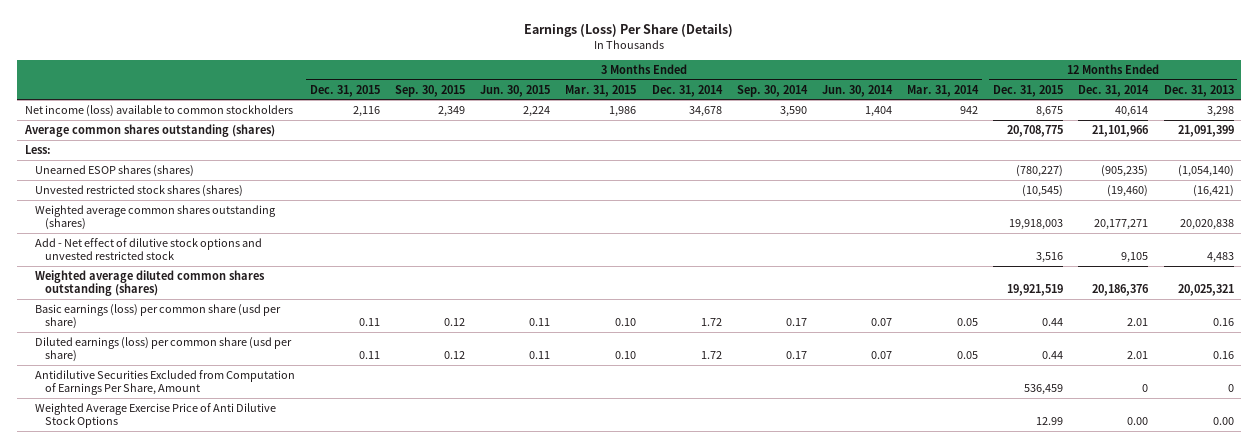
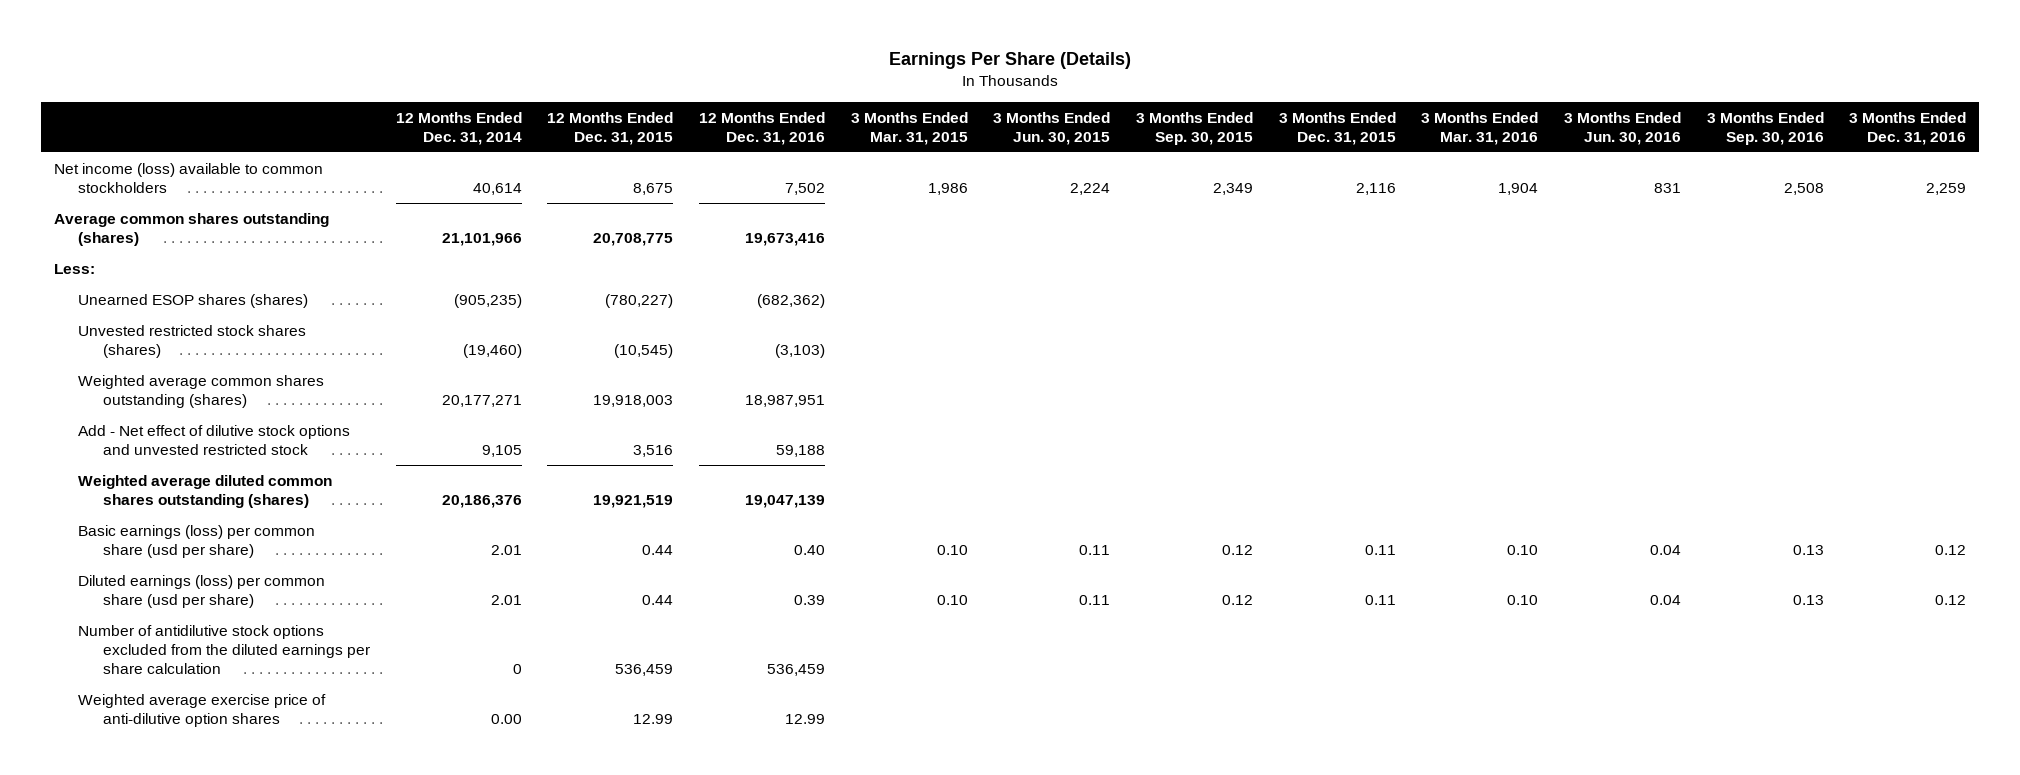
- Earnings (Loss) Per Share (Details)
+ Earnings Per Share (Details)
- | 3 Months Ended Dec. 31, 2015 | 3 Months Ended Sep. 30, 2015 | 3 Months Ended Jun. 30, 2015 | 3 Months Ended Mar. 31, 2015 | 3 Months Ended Dec. 31, 2014 | 3 Months Ended Sep. 30, 2014 | 3 Months Ended Jun. 30, 2014 | 3 Months Ended Mar. 31, 2014 | 12 Months Ended Dec. 31, 2015 | 12 Months Ended Dec. 31, 2014 | 12 Months Ended Dec. 31, 2013
+ | 12 Months Ended Dec. 31, 2014 | 12 Months Ended Dec. 31, 2015 | 12 Months Ended Dec. 31, 2016 | 3 Months Ended Mar. 31, 2015 | 3 Months Ended Jun. 30, 2015 | 3 Months Ended Sep. 30, 2015 | 3 Months Ended Dec. 31, 2015 | 3 Months Ended Mar. 31, 2016 | 3 Months Ended Jun. 30, 2016 | 3 Months Ended Sep. 30, 2016 | 3 Months Ended Dec. 31, 2016
- Antidilutive Securities Excluded from Computation of Earnings Per Share, Amount | | | | | | | | | 536,459 | 0 | 0
- Weighted Average Exercise Price of Anti Dilutive Stock Options | | | | | | | | | 12.99 | 0.00 | 0.00
+ Number of antidilutive stock options excluded from the diluted earnings per share calculation | 0 | 536,459 | 536,459 | | | | | | | |
+ Weighted average exercise price of anti-dilutive option shares | 0.00 | 12.99 | 12.99 | | | | | | | |

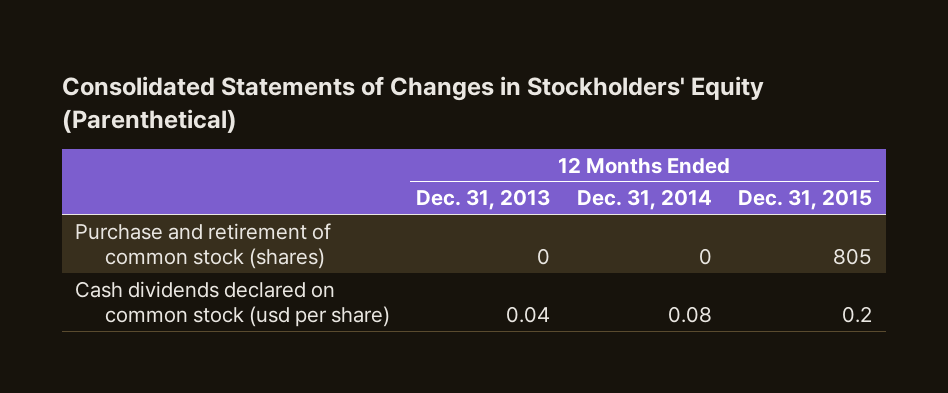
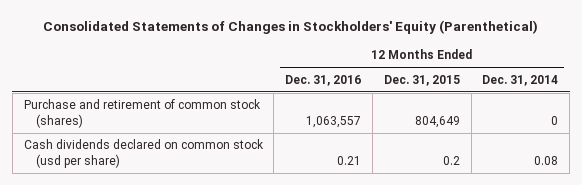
- | 12 Months Ended Dec. 31, 2013 | 12 Months Ended Dec. 31, 2014 | 12 Months Ended Dec. 31, 2015
+ | 12 Months Ended Dec. 31, 2016 | 12 Months Ended Dec. 31, 2015 | 12 Months Ended Dec. 31, 2014
- Purchase and retirement of common stock (shares) | 0 | 0 | 805
+ Purchase and retirement of common stock (shares) | 1,063,557 | 804,649 | 0

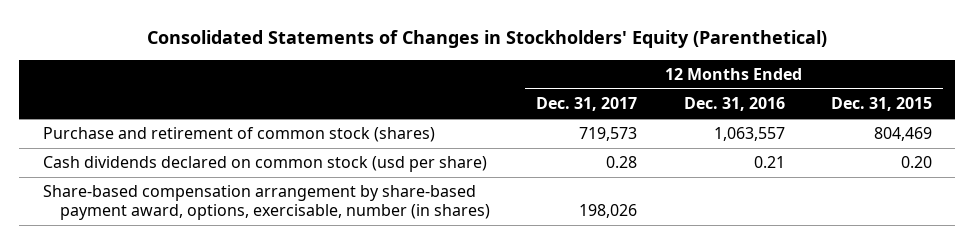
- | 12 Months Ended Dec. 31, 2016 | 12 Months Ended Dec. 31, 2015 | 12 Months Ended Dec. 31, 2014
+ | 12 Months Ended Dec. 31, 2017 | 12 Months Ended Dec. 31, 2016 | 12 Months Ended Dec. 31, 2015
- Purchase and retirement of common stock (shares) | 1,063,557 | 804,649 | 0
- Cash dividends declared on common stock (usd per share) | 0.21 | 0.2 | 0.08
+ Purchase and retirement of common stock (shares) | 719,573 | 1,063,557 | 804,469
+ Cash dividends declared on common stock (usd per share) | 0.28 | 0.21 | 0.20
+ Share-based compensation arrangement by share-based payment award, options, exercisable, number (in shares) | 198,026 | |

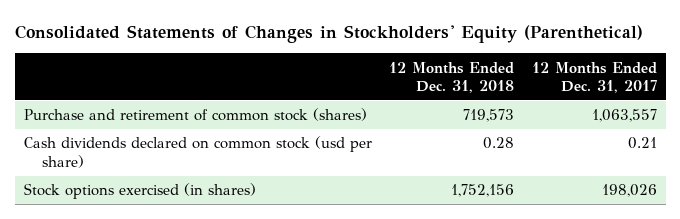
- | 12 Months Ended Dec. 31, 2017 | 12 Months Ended Dec. 31, 2016 | 12 Months Ended Dec. 31, 2015
+ | 12 Months Ended Dec. 31, 2018 | 12 Months Ended Dec. 31, 2017
- Purchase and retirement of common stock (shares) | 719,573 | 1,063,557 | 804,469
- Cash dividends declared on common stock (usd per share) | 0.28 | 0.21 | 0.20
- Share-based compensation arrangement by share-based payment award, options, exercisable, number (in shares) | 198,026 | |
+ Purchase and retirement of common stock (shares) | 719,573 | 1,063,557
+ Cash dividends declared on common stock (usd per share) | 0.28 | 0.21
+ Stock options exercised (in shares) | 1,752,156 | 198,026

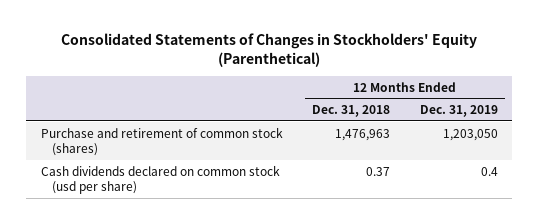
- | 12 Months Ended Dec. 31, 2018 | 12 Months Ended Dec. 31, 2017
+ | 12 Months Ended Dec. 31, 2018 | 12 Months Ended Dec. 31, 2019
- Purchase and retirement of common stock (shares) | 719,573 | 1,063,557
- Cash dividends declared on common stock (usd per share) | 0.28 | 0.21
- Stock options exercised (in shares) | 1,752,156 | 198,026
+ Purchase and retirement of common stock (shares) | 1,476,963 | 1,203,050
+ Cash dividends declared on common stock (usd per share) | 0.37 | 0.4

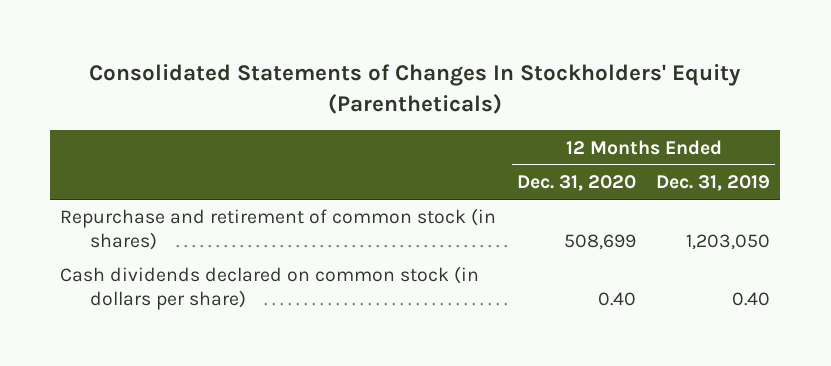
- Consolidated Statements of Changes in Stockholders' Equity (Parenthetical)
+ Consolidated Statements of Changes In Stockholders' Equity (Parentheticals)
- | 12 Months Ended Dec. 31, 2018 | 12 Months Ended Dec. 31, 2019
+ | 12 Months Ended Dec. 31, 2020 | 12 Months Ended Dec. 31, 2019
- Purchase and retirement of common stock (shares) | 1,476,963 | 1,203,050
- Cash dividends declared on common stock (usd per share) | 0.37 | 0.4
+ Repurchase and retirement of common stock (in shares) | 508,699 | 1,203,050
+ Cash dividends declared on common stock (in dollars per share) | 0.40 | 0.40

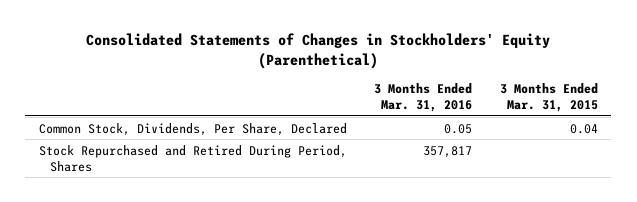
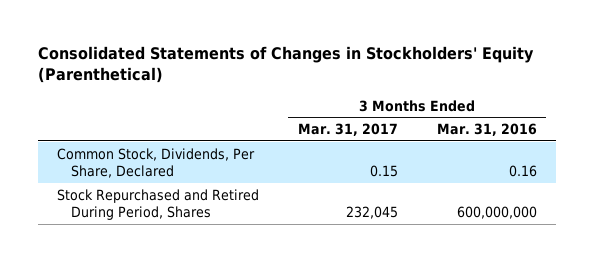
- | 3 Months Ended Mar. 31, 2016 | 3 Months Ended Mar. 31, 2015
+ | 3 Months Ended Mar. 31, 2017 | 3 Months Ended Mar. 31, 2016
- Common Stock, Dividends, Per Share, Declared | 0.05 | 0.04
- Stock Repurchased and Retired During Period, Shares | 357,817 |
+ Common Stock, Dividends, Per Share, Declared | 0.15 | 0.16
+ Stock Repurchased and Retired During Period, Shares | 232,045 | 600,000,000

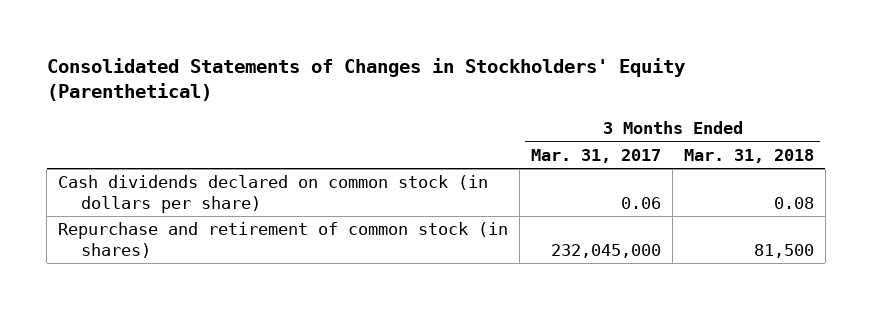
- | 3 Months Ended Mar. 31, 2017 | 3 Months Ended Mar. 31, 2016
+ | 3 Months Ended Mar. 31, 2017 | 3 Months Ended Mar. 31, 2018
- Common Stock, Dividends, Per Share, Declared | 0.15 | 0.16
- Stock Repurchased and Retired During Period, Shares | 232,045 | 600,000,000
+ Cash dividends declared on common stock (in dollars per share) | 0.06 | 0.08
+ Repurchase and retirement of common stock (in shares) | 232,045,000 | 81,500

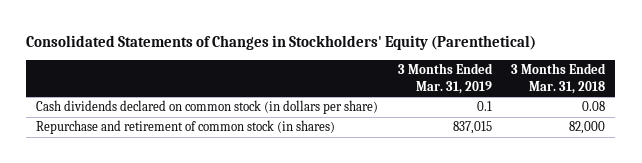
- | 3 Months Ended Mar. 31, 2017 | 3 Months Ended Mar. 31, 2018
+ | 3 Months Ended Mar. 31, 2019 | 3 Months Ended Mar. 31, 2018
- Repurchase and retirement of common stock (in shares) | 232,045,000 | 81,500
+ Repurchase and retirement of common stock (in shares) | 837,015 | 82,000

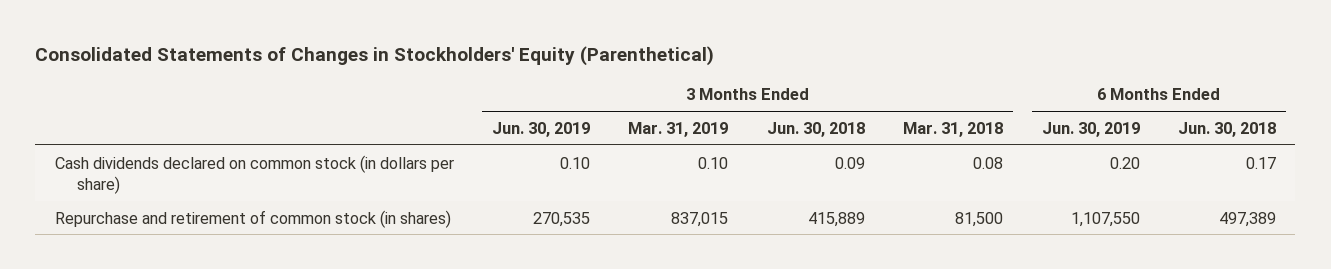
- | 3 Months Ended Mar. 31, 2019 | 3 Months Ended Mar. 31, 2018
+ | 3 Months Ended Jun. 30, 2019 | 3 Months Ended Mar. 31, 2019 | 3 Months Ended Jun. 30, 2018 | 3 Months Ended Mar. 31, 2018 | 6 Months Ended Jun. 30, 2019 | 6 Months Ended Jun. 30, 2018
- Cash dividends declared on common stock (in dollars per share) | 0.1 | 0.08
- Repurchase and retirement of common stock (in shares) | 837,015 | 82,000
+ Cash dividends declared on common stock (in dollars per share) | 0.10 | 0.10 | 0.09 | 0.08 | 0.20 | 0.17
+ Repurchase and retirement of common stock (in shares) | 270,535 | 837,015 | 415,889 | 81,500 | 1,107,550 | 497,389

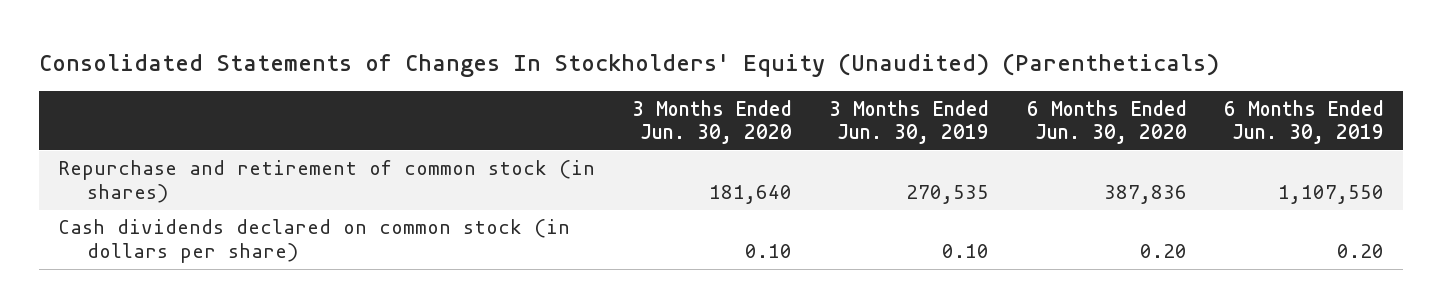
- Consolidated Statements of Changes in Stockholders' Equity (Parenthetical)
+ Consolidated Statements of Changes In Stockholders' Equity (Unaudited) (Parentheticals)
- | 3 Months Ended Jun. 30, 2019 | 3 Months Ended Mar. 31, 2019 | 3 Months Ended Jun. 30, 2018 | 3 Months Ended Mar. 31, 2018 | 6 Months Ended Jun. 30, 2019 | 6 Months Ended Jun. 30, 2018
+ | 3 Months Ended Jun. 30, 2020 | 3 Months Ended Jun. 30, 2019 | 6 Months Ended Jun. 30, 2020 | 6 Months Ended Jun. 30, 2019
moved down: Cash dividends declared on common stock (in dollars per share) | 0.10 | 0.10 | 0.20 | 0.20

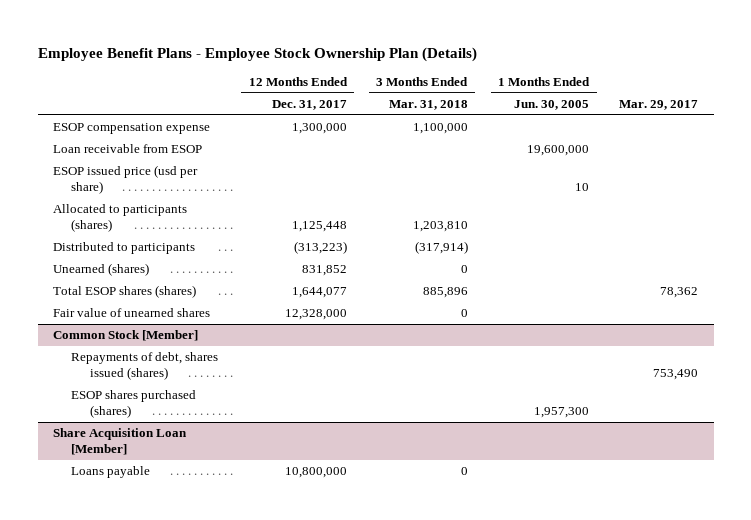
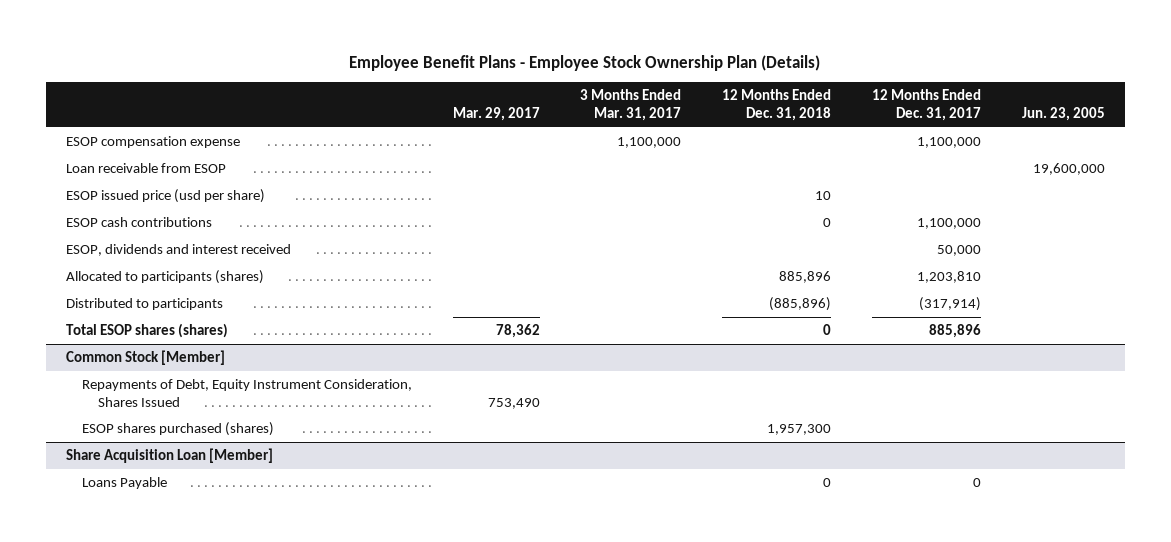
- | 12 Months Ended Dec. 31, 2017 | 3 Months Ended Mar. 31, 2018 | 1 Months Ended Jun. 30, 2005 | Mar. 29, 2017
+ | Mar. 29, 2017 | 3 Months Ended Mar. 31, 2017 | 12 Months Ended Dec. 31, 2018 | 12 Months Ended Dec. 31, 2017 | Jun. 23, 2005
- ESOP compensation expense | 1,300,000 | 1,100,000 | |
+ ESOP compensation expense | | 1,100,000 | | 1,100,000 |
- Allocated to participants (shares) | 1,125,448 | 1,203,810 | |
- Distributed to participants | (313,223) | (317,914) | |
- Unearned (shares) | 831,852 | 0 | |
- Total ESOP shares (shares) | 1,644,077 | 885,896 | | 78,362
- Fair value of unearned shares | 12,328,000 | 0 | |
+ ESOP cash contributions | | | 0 | 1,100,000 |
+ ESOP, dividends and interest received | | | | 50,000 |
+ Allocated to participants (shares) | | | 885,896 | 1,203,810 |
+ Distributed to participants | | | (885,896) | (317,914) |
+ Total ESOP shares (shares) | 78,362 | | 0 | 885,896 |
@ Common Stock [Member]
- Repayments of debt, shares issued (shares) | | | | 753,490
+ Repayments of Debt, Equity Instrument Consideration, Shares Issued | 753,490 | | | |
@ Share Acquisition Loan [Member]
- Loans payable | 10,800,000 | 0 | |
+ Loans Payable | | | 0 | 0 |

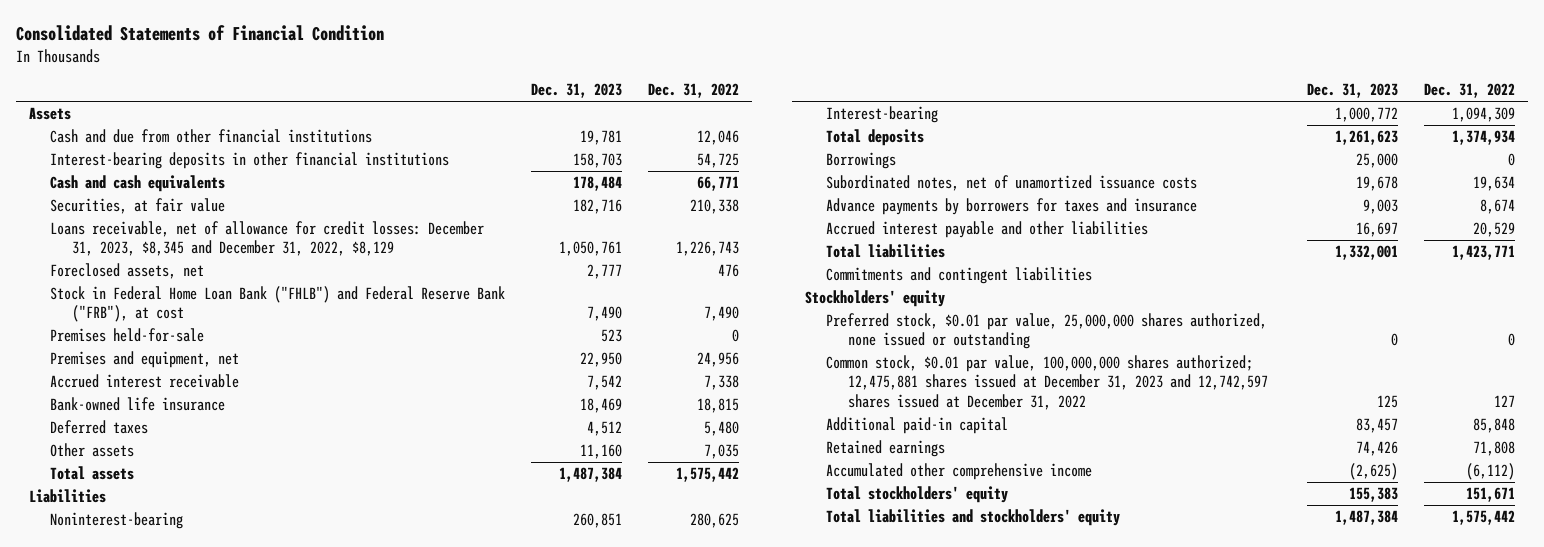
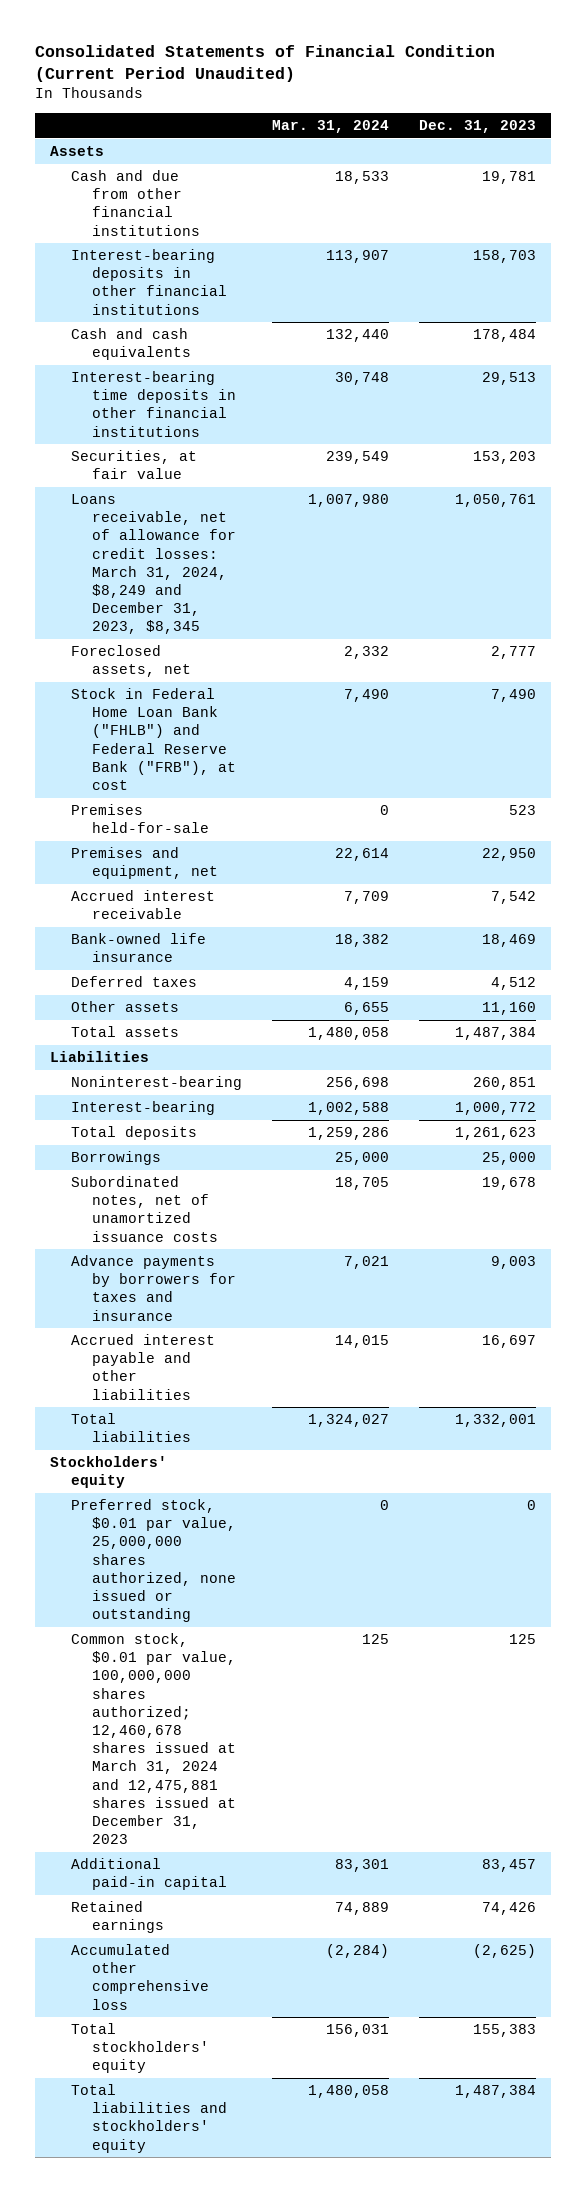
- Consolidated Statements of Financial Condition
+ Consolidated Statements of Financial Condition (Current Period Unaudited)
- | Dec. 31, 2023 | Dec. 31, 2022
+ | Mar. 31, 2024 | Dec. 31, 2023
- Securities, at fair value | 182,716 | 210,338
- Loans receivable, net of allowance for credit losses: December 31, 2023, $8,345 and December 31, 2022, $8,129 | 1,050,761 | 1,226,743
+ Interest-bearing time deposits in other financial institutions | 30,748 | 29,513
+ Securities, at fair value | 239,549 | 153,203
+ Loans receivable, net of allowance for credit losses: March 31, 2024, $8,249 and December 31, 2023, $8,345 | 1,007,980 | 1,050,761
- Commitments and contingent liabilities
- Common stock, $0.01 par value, 100,000,000 shares authorized; 12,475,881 shares issued at December 31, 2023 and 12,742,597 shares issued at December 31, 2022 | 125 | 127
+ Common stock, $0.01 par value, 100,000,000 shares authorized; 12,460,678 shares issued at March 31, 2024 and 12,475,881 shares issued at December 31, 2023 | 125 | 125
- Accumulated other comprehensive income | (2,625) | (6,112)
+ Accumulated other comprehensive loss | (2,284) | (2,625)

